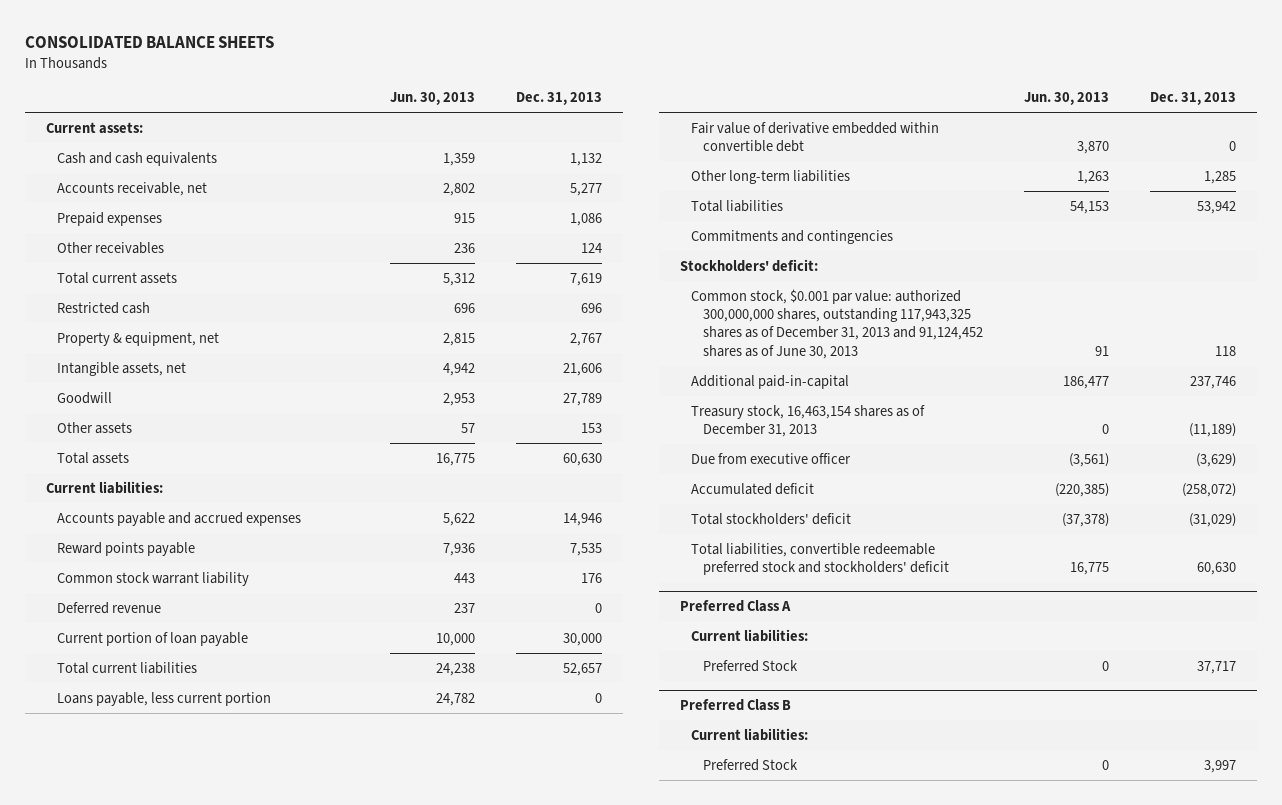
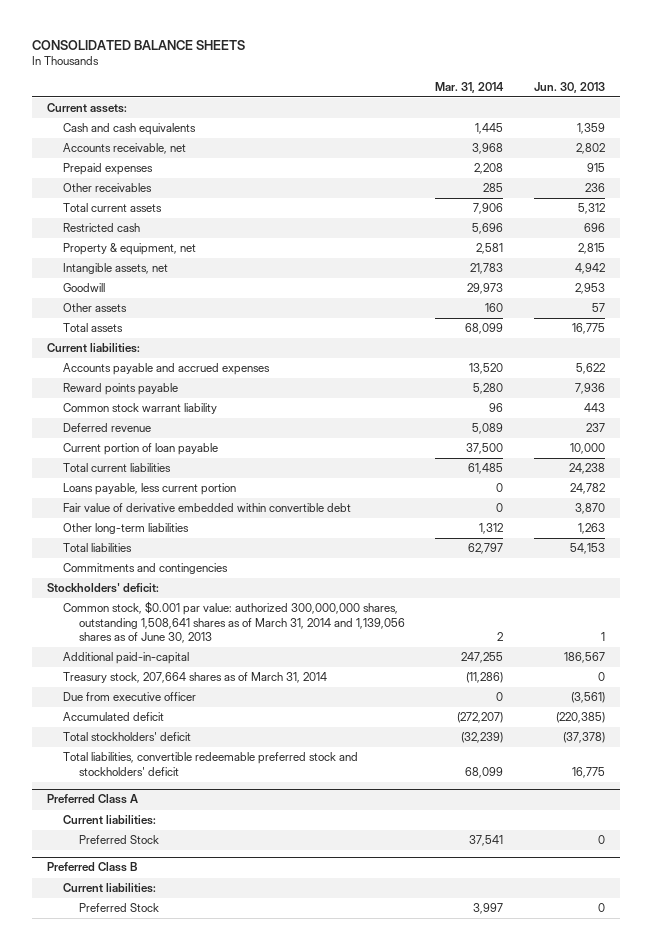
- | Jun. 30, 2013 | Dec. 31, 2013
+ | Mar. 31, 2014 | Jun. 30, 2013
- Common stock, $0.001 par value: authorized 300,000,000 shares, outstanding 117,943,325 shares as of December 31, 2013 and 91,124,452 shares as of June 30, 2013 | 91 | 118
- Additional paid-in-capital | 186,477 | 237,746
- Treasury stock, 16,463,154 shares as of December 31, 2013 | 0 | (11,189)
+ Common stock, $0.001 par value: authorized 300,000,000 shares, outstanding 1,508,641 shares as of March 31, 2014 and 1,139,056 shares as of June 30, 2013 | 2 | 1
+ Additional paid-in-capital | 247,255 | 186,567
+ Treasury stock, 207,664 shares as of March 31, 2014 | (11,286) | 0

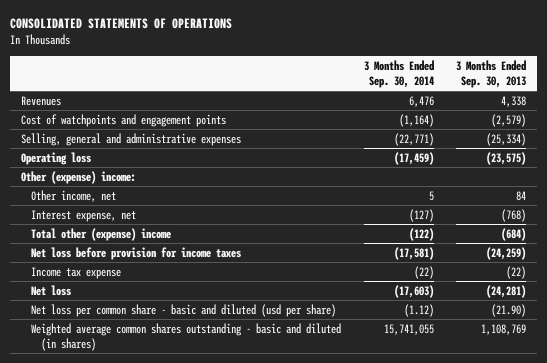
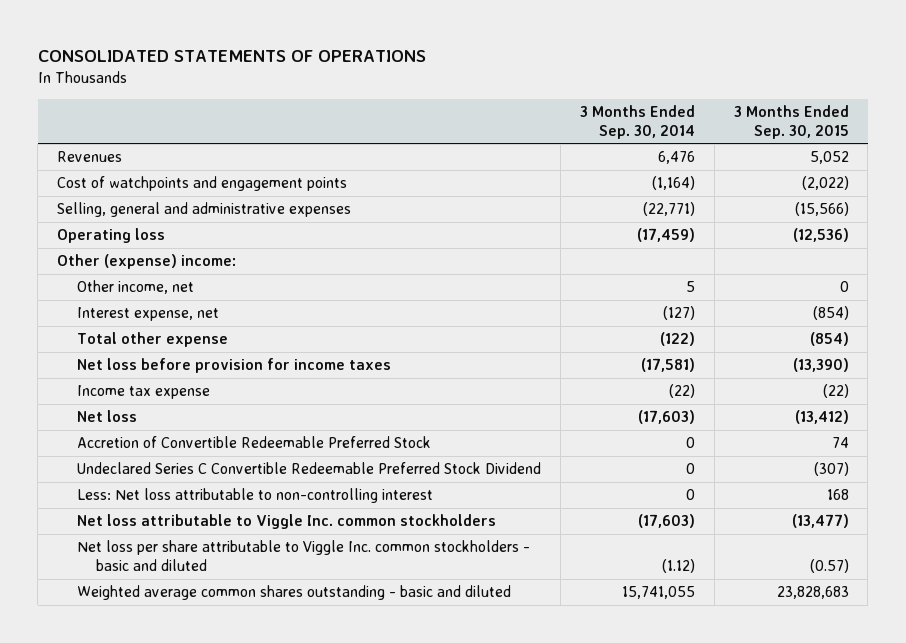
- | 3 Months Ended Sep. 30, 2014 | 3 Months Ended Sep. 30, 2013
+ | 3 Months Ended Sep. 30, 2014 | 3 Months Ended Sep. 30, 2015
- Total other (expense) income | (122) | (684)
+ Total other expense | (122) | (854)
- Net loss per common share - basic and diluted (usd per share) | (1.12) | (21.90)
- Weighted average common shares outstanding - basic and diluted (in shares) | 15,741,055 | 1,108,769
+ Accretion of Convertible Redeemable Preferred Stock | 0 | 74
+ Undeclared Series C Convertible Redeemable Preferred Stock Dividend | 0 | (307)
+ Less: Net loss attributable to non-controlling interest | 0 | 168
+ Net loss attributable to Viggle Inc. common stockholders | (17,603) | (13,477)
+ Net loss per share attributable to Viggle Inc. common stockholders - basic and diluted | (1.12) | (0.57)
+ Weighted average common shares outstanding - basic and diluted | 15,741,055 | 23,828,683

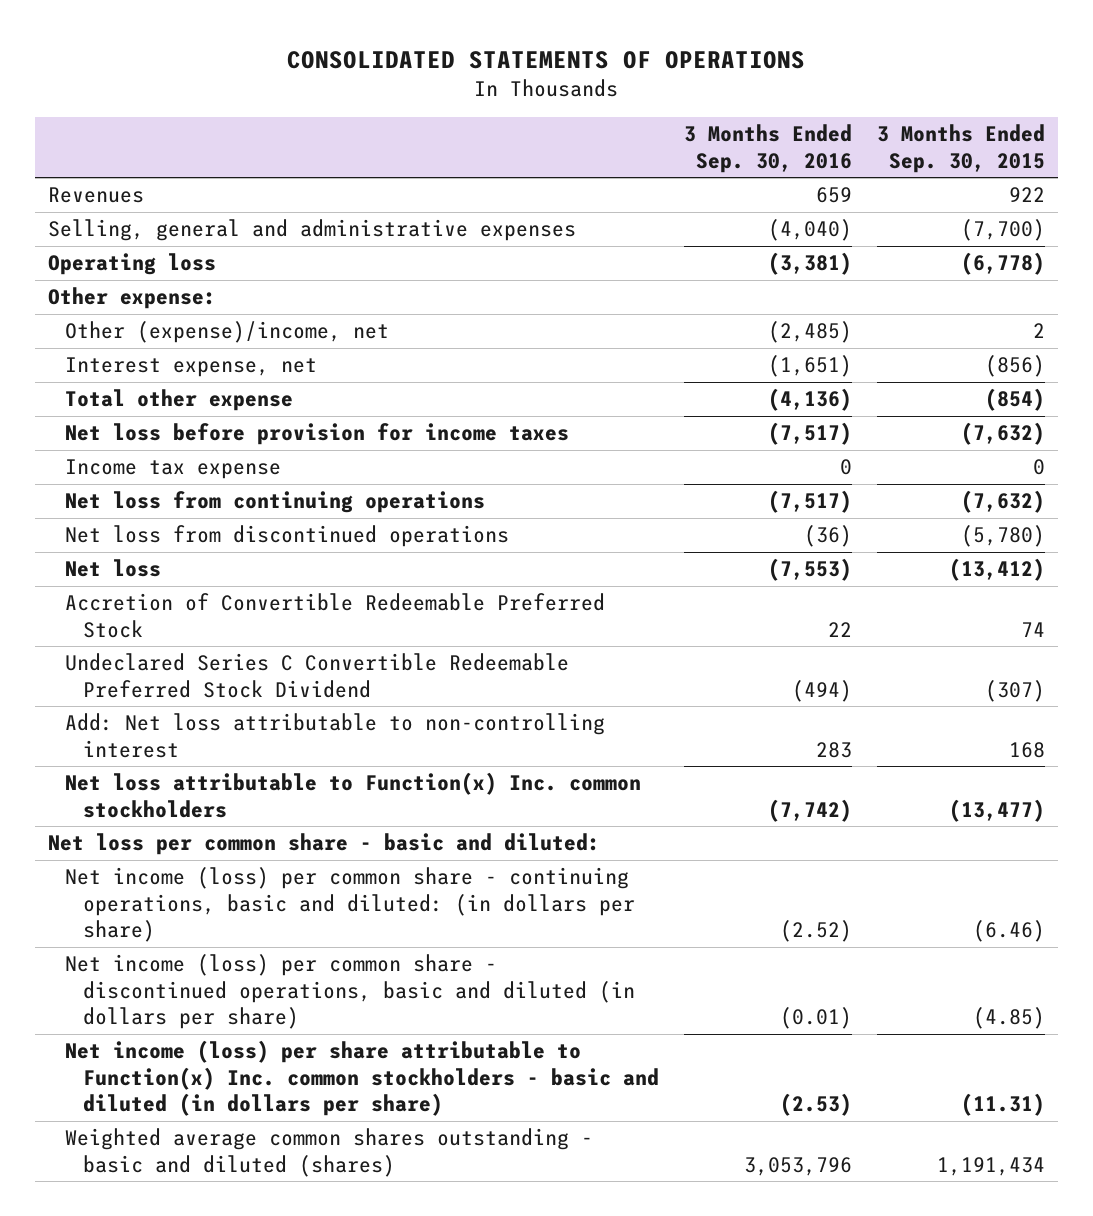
- | 3 Months Ended Sep. 30, 2014 | 3 Months Ended Sep. 30, 2015
+ | 3 Months Ended Sep. 30, 2016 | 3 Months Ended Sep. 30, 2015
- Revenues | 6,476 | 5,052
- Cost of watchpoints and engagement points | (1,164) | (2,022)
- Selling, general and administrative expenses | (22,771) | (15,566)
- Operating loss | (17,459) | (12,536)
- Other (expense) income:
- Other income, net | 5 | 0
- Interest expense, net | (127) | (854)
+ Revenues | 659 | 922
+ Selling, general and administrative expenses | (4,040) | (7,700)
+ Operating loss | (3,381) | (6,778)
+ Other expense:
+ Other (expense)/income, net | (2,485) | 2
+ Interest expense, net | (1,651) | (856)
- Net loss before provision for income taxes | (17,581) | (13,390)
- Income tax expense | (22) | (22)
+ Net loss before provision for income taxes | (7,517) | (7,632)
+ Income tax expense | 0 | 0
+ Net loss from continuing operations | (7,517) | (7,632)
+ Net loss from discontinued operations | (36) | (5,780)
- Less: Net loss attributable to non-controlling interest | 0 | 168
- Net loss attributable to Viggle Inc. common stockholders | (17,603) | (13,477)
- Net loss per share attributable to Viggle Inc. common stockholders - basic and diluted | (1.12) | (0.57)
- Weighted average common shares outstanding - basic and diluted | 15,741,055 | 23,828,683
+ Add: Net loss attributable to non-controlling interest | 283 | 168
+ Net loss attributable to Function(x) Inc. common stockholders | (7,742) | (13,477)
+ Net loss per common share - basic and diluted:
+ Net income (loss) per common share - continuing operations, basic and diluted: (in dollars per share) | (2.52) | (6.46)
+ Net income (loss) per common share - discontinued operations, basic and diluted (in dollars per share) | (0.01) | (4.85)
+ Net income (loss) per share attributable to Function(x) Inc. common stockholders - basic and diluted (in dollars per share) | (2.53) | (11.31)
+ Weighted average common shares outstanding - basic and diluted (shares) | 3,053,796 | 1,191,434

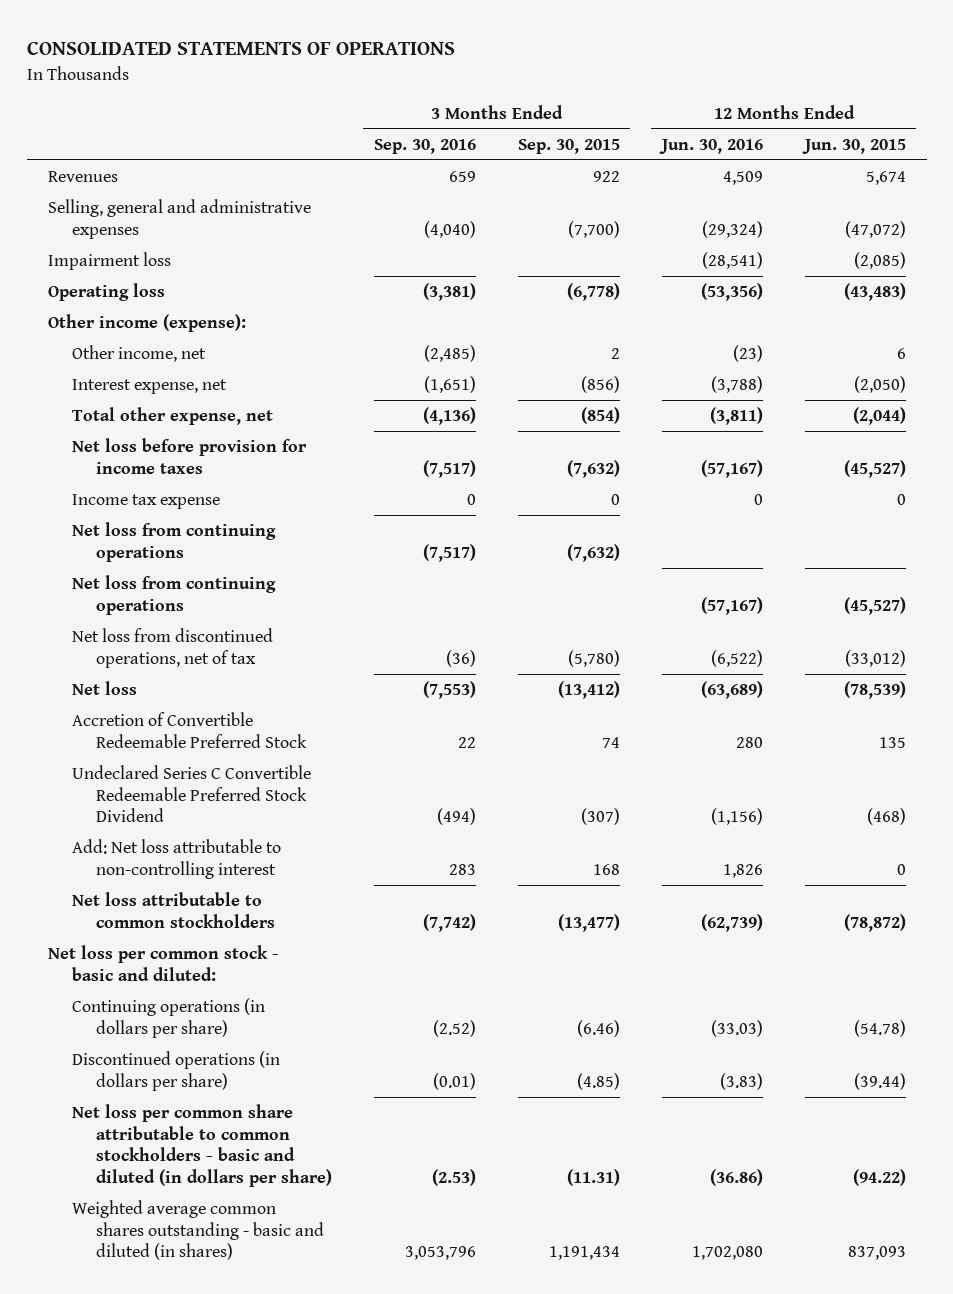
- | 3 Months Ended Sep. 30, 2016 | 3 Months Ended Sep. 30, 2015
+ | 3 Months Ended Sep. 30, 2016 | 3 Months Ended Sep. 30, 2015 | 12 Months Ended Jun. 30, 2016 | 12 Months Ended Jun. 30, 2015
+ Impairment loss | | | (28,541) | (2,085)
- Other expense:
- Other (expense)/income, net | (2,485) | 2
+ Other income (expense):
+ Other income, net | (2,485) | 2 | (23) | 6
- Total other expense | (4,136) | (854)
+ Total other expense, net | (4,136) | (854) | (3,811) | (2,044)
- Net loss from discontinued operations | (36) | (5,780)
+ Net loss from continuing operations | | | (57,167) | (45,527)
+ Net loss from discontinued operations, net of tax | (36) | (5,780) | (6,522) | (33,012)
- Net loss attributable to Function(x) Inc. common stockholders | (7,742) | (13,477)
- Net loss per common share - basic and diluted:
- Net income (loss) per common share - continuing operations, basic and diluted: (in dollars per share) | (2.52) | (6.46)
- Net income (loss) per common share - discontinued operations, basic and diluted (in dollars per share) | (0.01) | (4.85)
- Net income (loss) per share attributable to Function(x) Inc. common stockholders - basic and diluted (in dollars per share) | (2.53) | (11.31)
- Weighted average common shares outstanding - basic and diluted (shares) | 3,053,796 | 1,191,434
+ Net loss attributable to common stockholders | (7,742) | (13,477) | (62,739) | (78,872)
+ Net loss per common stock - basic and diluted:
+ Continuing operations (in dollars per share) | (2.52) | (6.46) | (33.03) | (54.78)
+ Discontinued operations (in dollars per share) | (0.01) | (4.85) | (3.83) | (39.44)
+ Net loss per common share attributable to common stockholders - basic and diluted (in dollars per share) | (2.53) | (11.31) | (36.86) | (94.22)
+ Weighted average common shares outstanding - basic and diluted (in shares) | 3,053,796 | 1,191,434 | 1,702,080 | 837,093

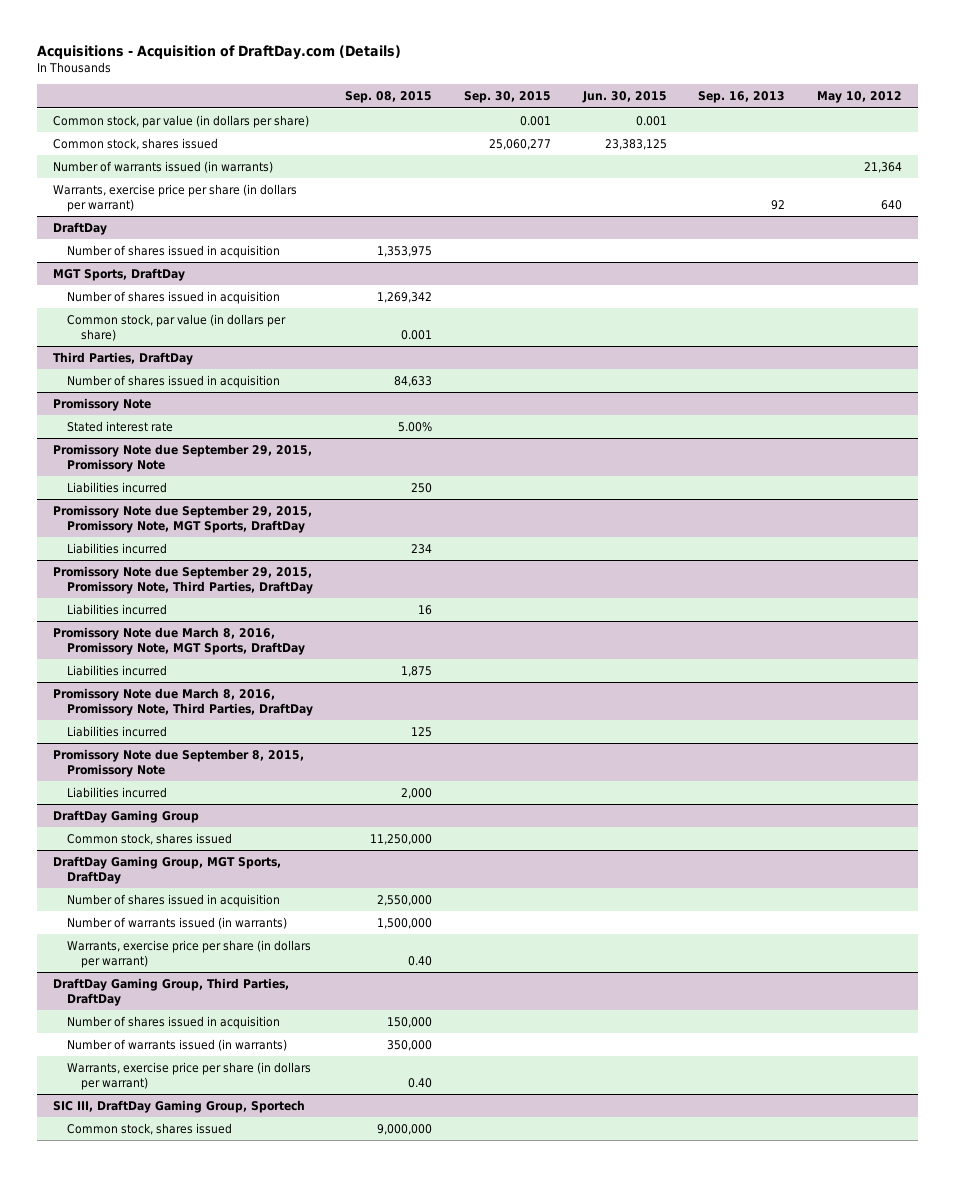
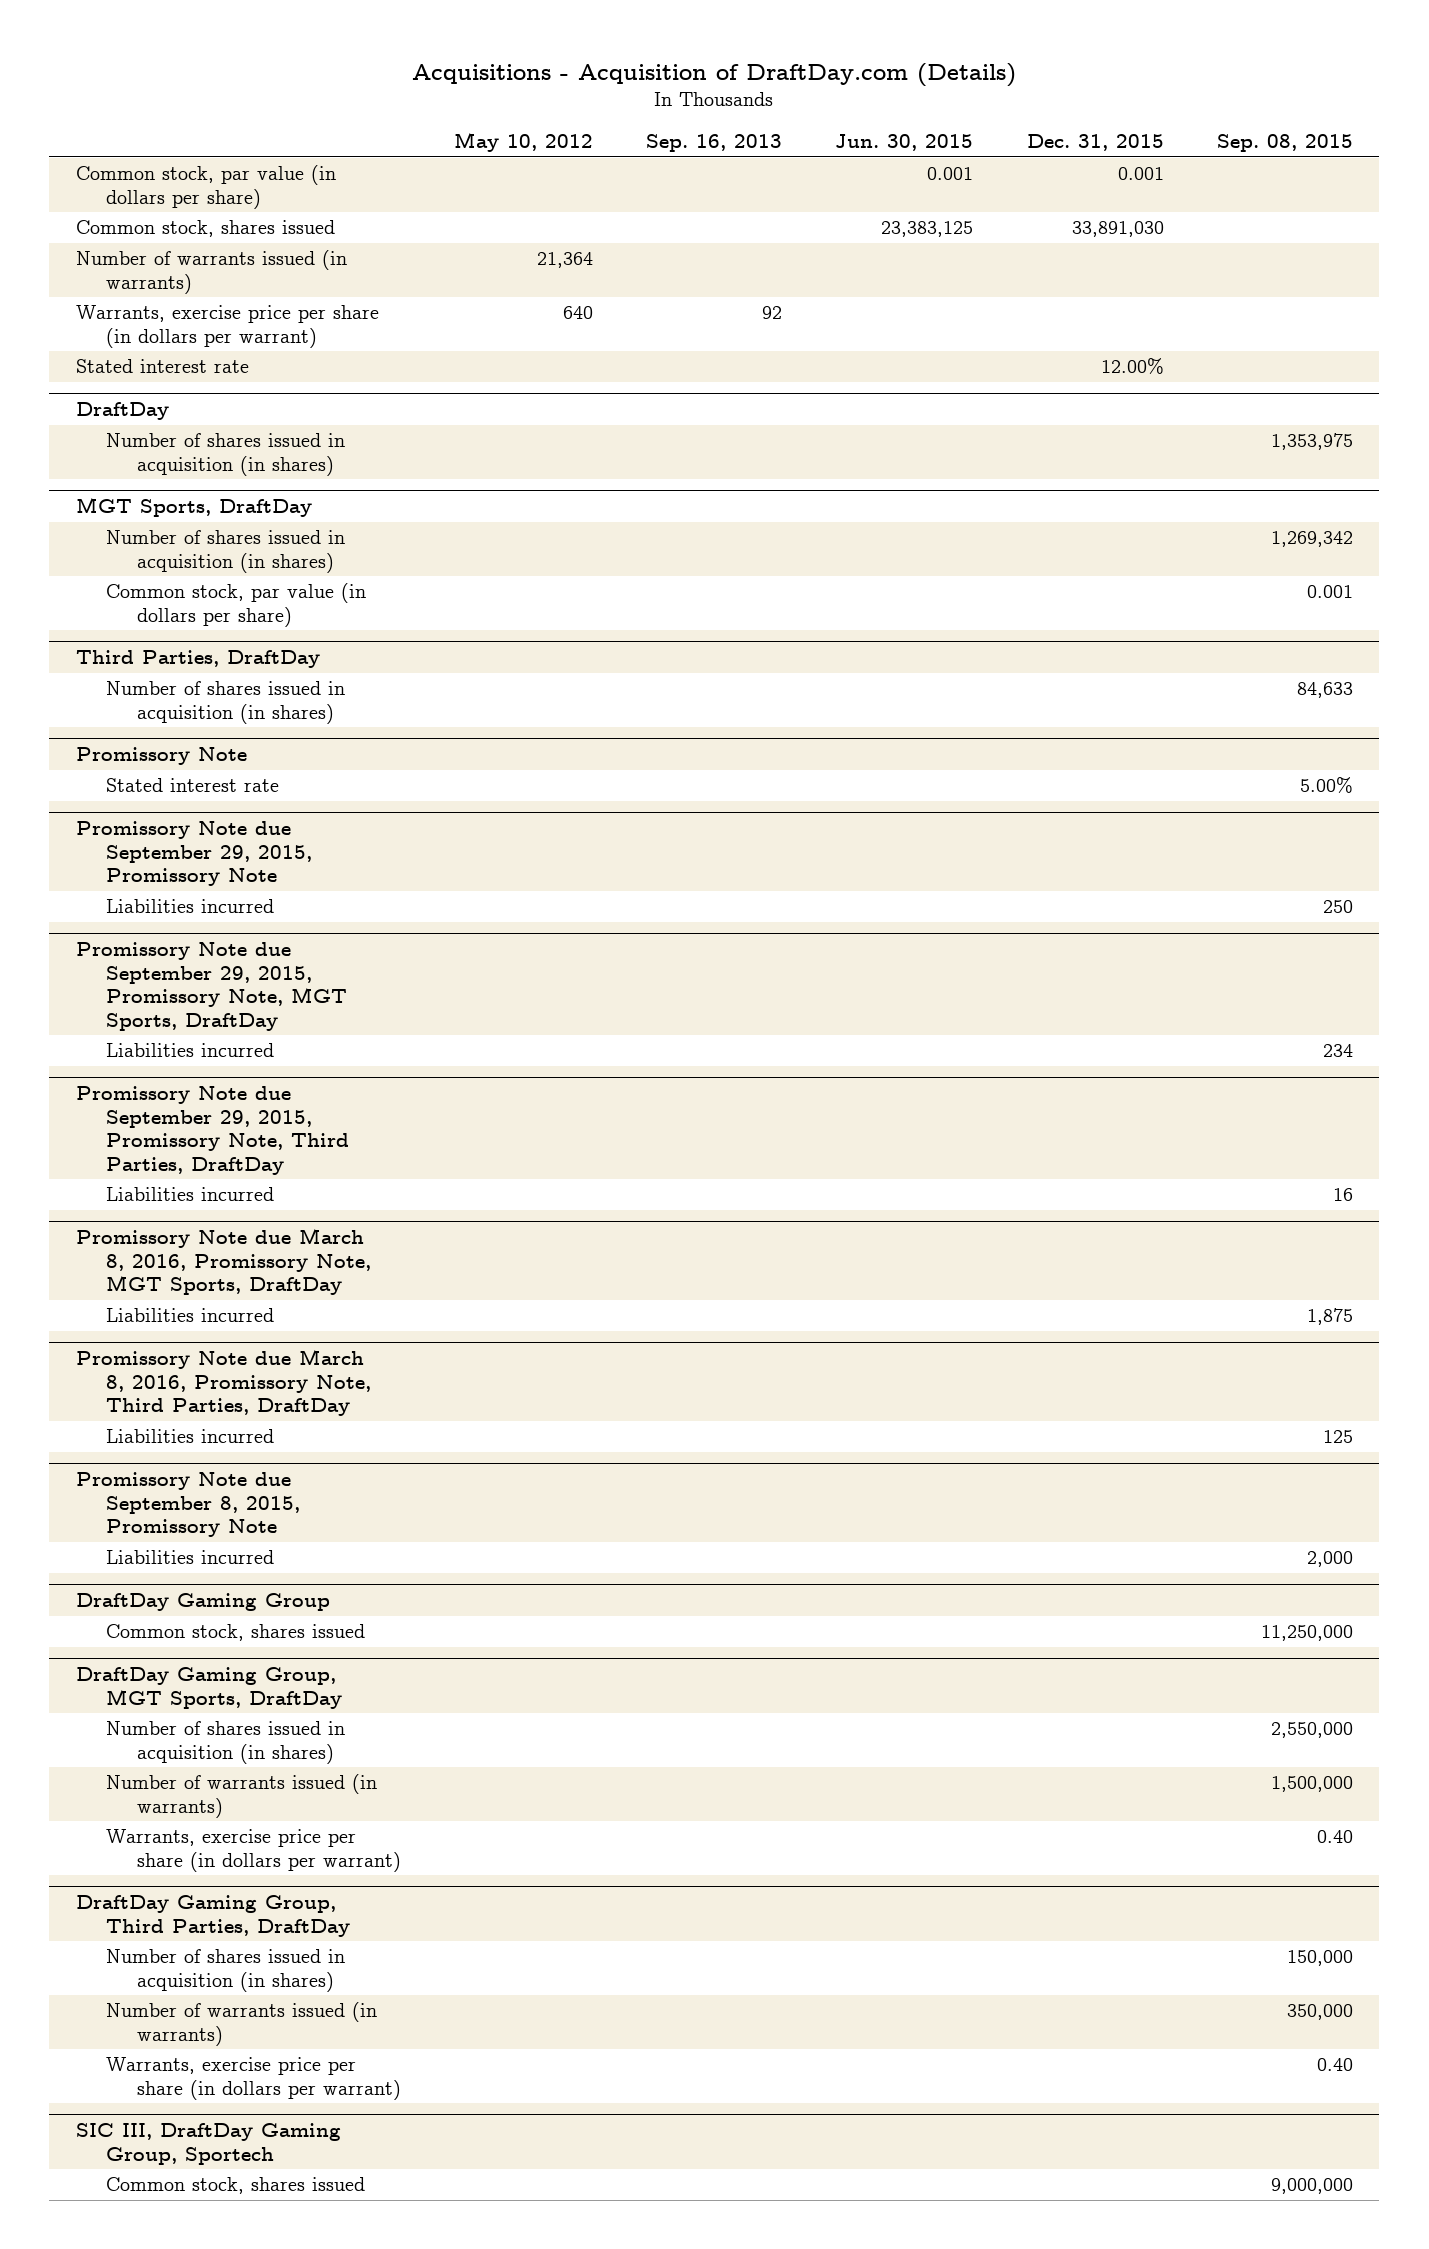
- | Sep. 08, 2015 | Sep. 30, 2015 | Jun. 30, 2015 | Sep. 16, 2013 | May 10, 2012
+ | May 10, 2012 | Sep. 16, 2013 | Jun. 30, 2015 | Dec. 31, 2015 | Sep. 08, 2015
+ Stated interest rate | | | | 12.00% |
@ DraftDay
- Number of shares issued in acquisition | 1,353,975 | | | |
+ Number of shares issued in acquisition (in shares) | | | | | 1,353,975
@ MGT Sports, DraftDay
- Number of shares issued in acquisition | 1,269,342 | | | |
+ Number of shares issued in acquisition (in shares) | | | | | 1,269,342
@ Third Parties, DraftDay
- Number of shares issued in acquisition | 84,633 | | | |
+ Number of shares issued in acquisition (in shares) | | | | | 84,633
@ DraftDay Gaming Group, MGT Sports, DraftDay
- Number of shares issued in acquisition | 2,550,000 | | | |
+ Number of shares issued in acquisition (in shares) | | | | | 2,550,000
@ DraftDay Gaming Group, Third Parties, DraftDay
- Number of shares issued in acquisition | 150,000 | | | |
+ Number of shares issued in acquisition (in shares) | | | | | 150,000

